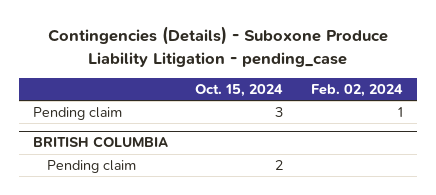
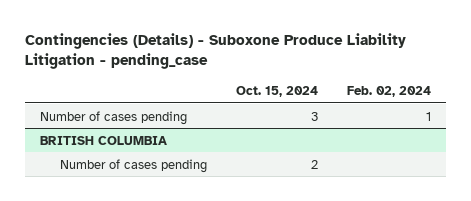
- Pending claim | 3 | 1
+ Number of cases pending | 3 | 1
@ BRITISH COLUMBIA
- Pending claim | 2 |
+ Number of cases pending | 2 |

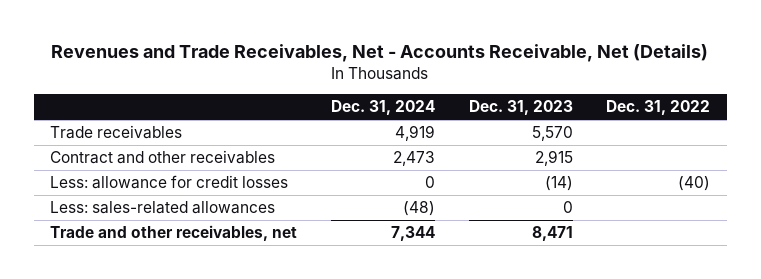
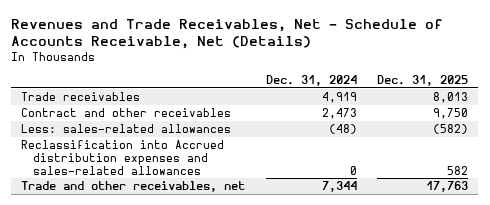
- Revenues and Trade Receivables, Net - Accounts Receivable, Net (Details)
+ Revenues and Trade Receivables, Net - Schedule of Accounts Receivable, Net (Details)
- | Dec. 31, 2024 | Dec. 31, 2023 | Dec. 31, 2022
+ | Dec. 31, 2024 | Dec. 31, 2025
- Less: allowance for credit losses | 0 | (14) | (40)
+ Reclassification into Accrued distribution expenses and sales-related allowances | 0 | 582

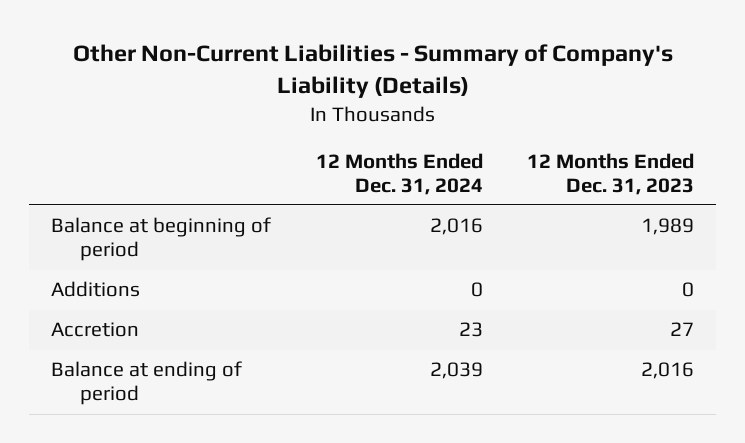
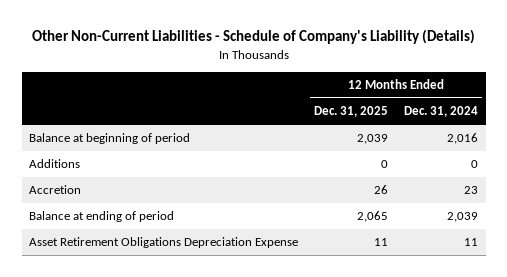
- Other Non-Current Liabilities - Summary of Company's Liability (Details)
+ Other Non-Current Liabilities - Schedule of Company's Liability (Details)
- | 12 Months Ended Dec. 31, 2024 | 12 Months Ended Dec. 31, 2023
+ | 12 Months Ended Dec. 31, 2025 | 12 Months Ended Dec. 31, 2024
+ Asset Retirement Obligations Depreciation Expense | 11 | 11

